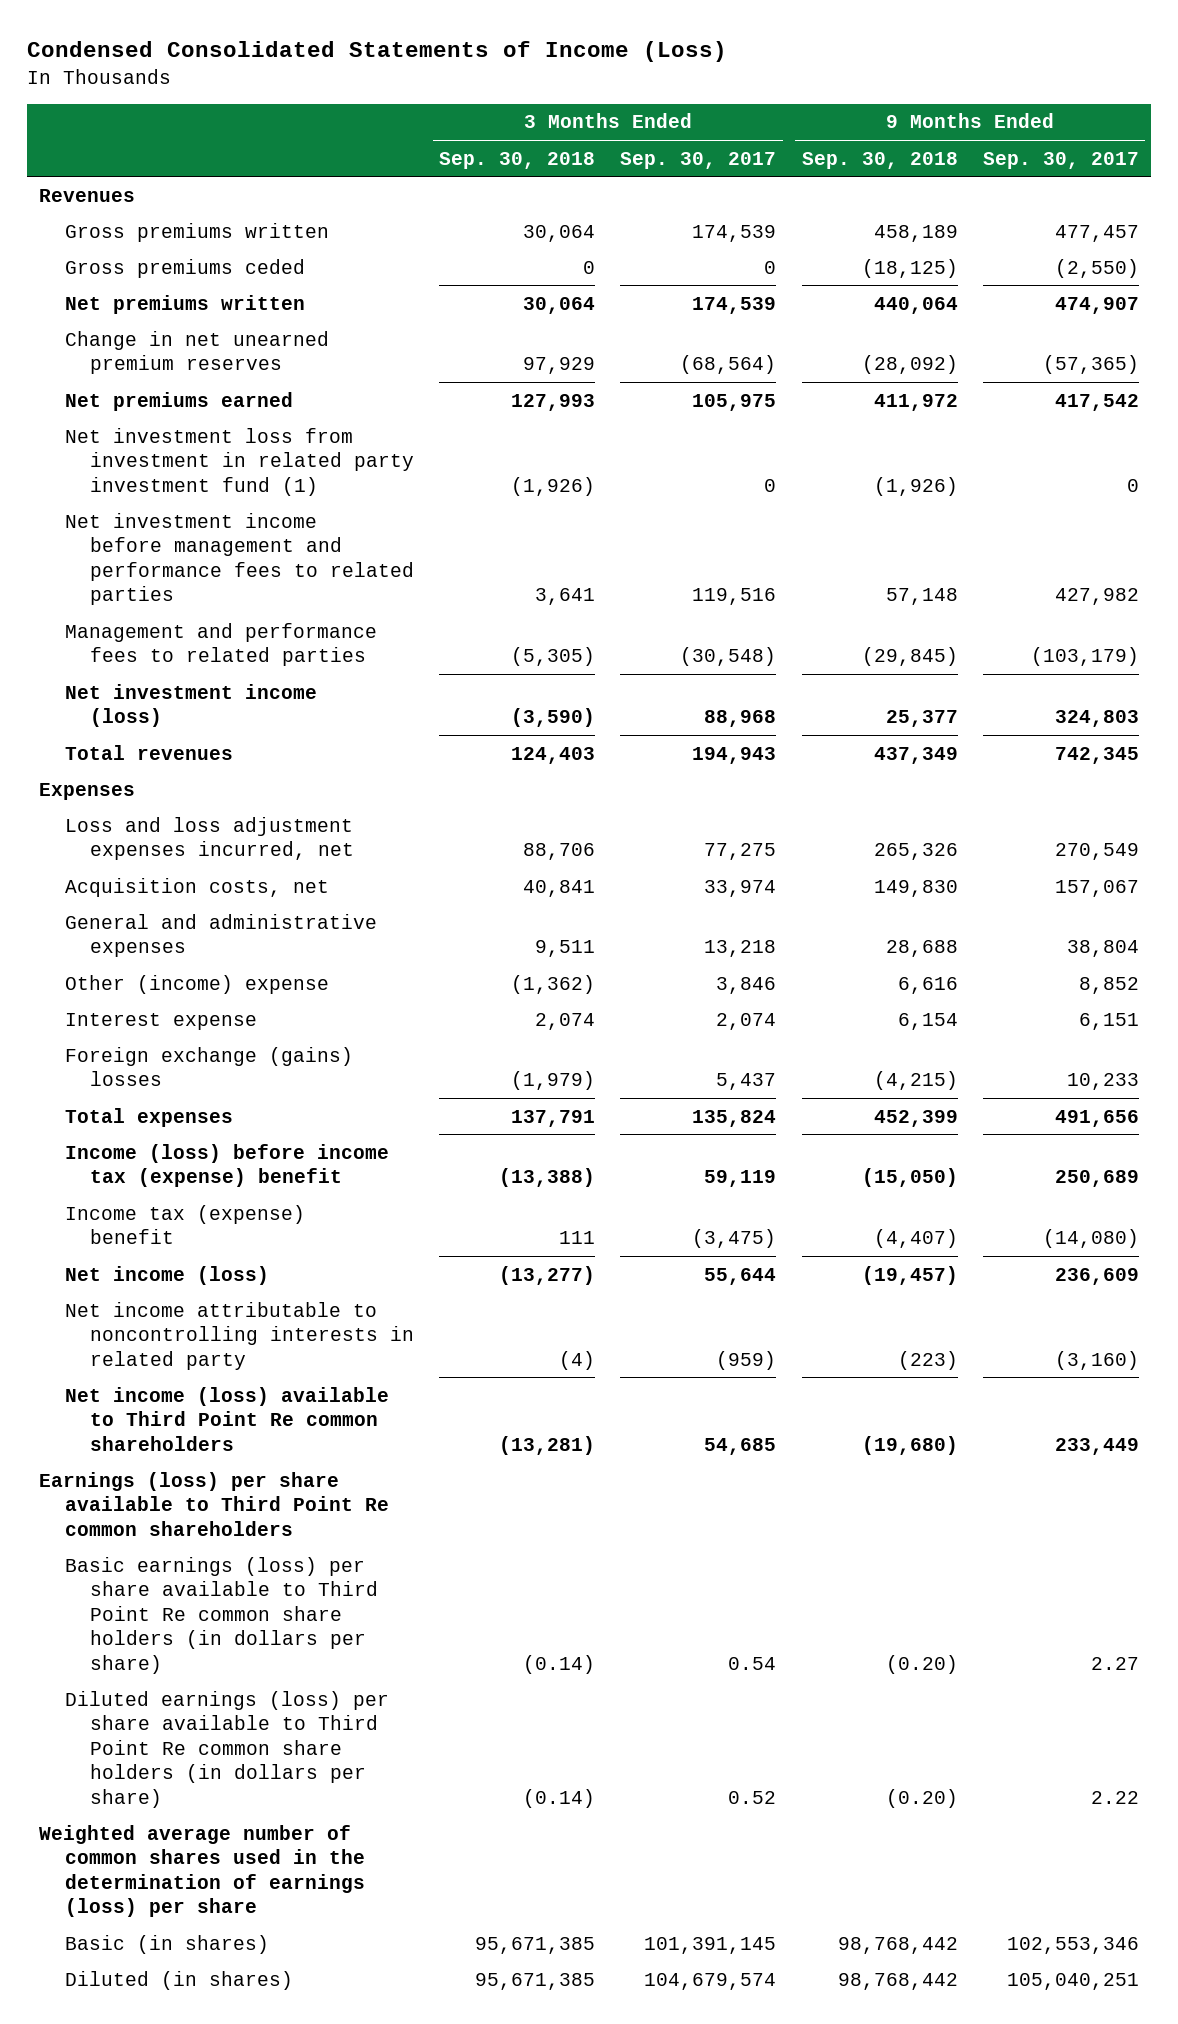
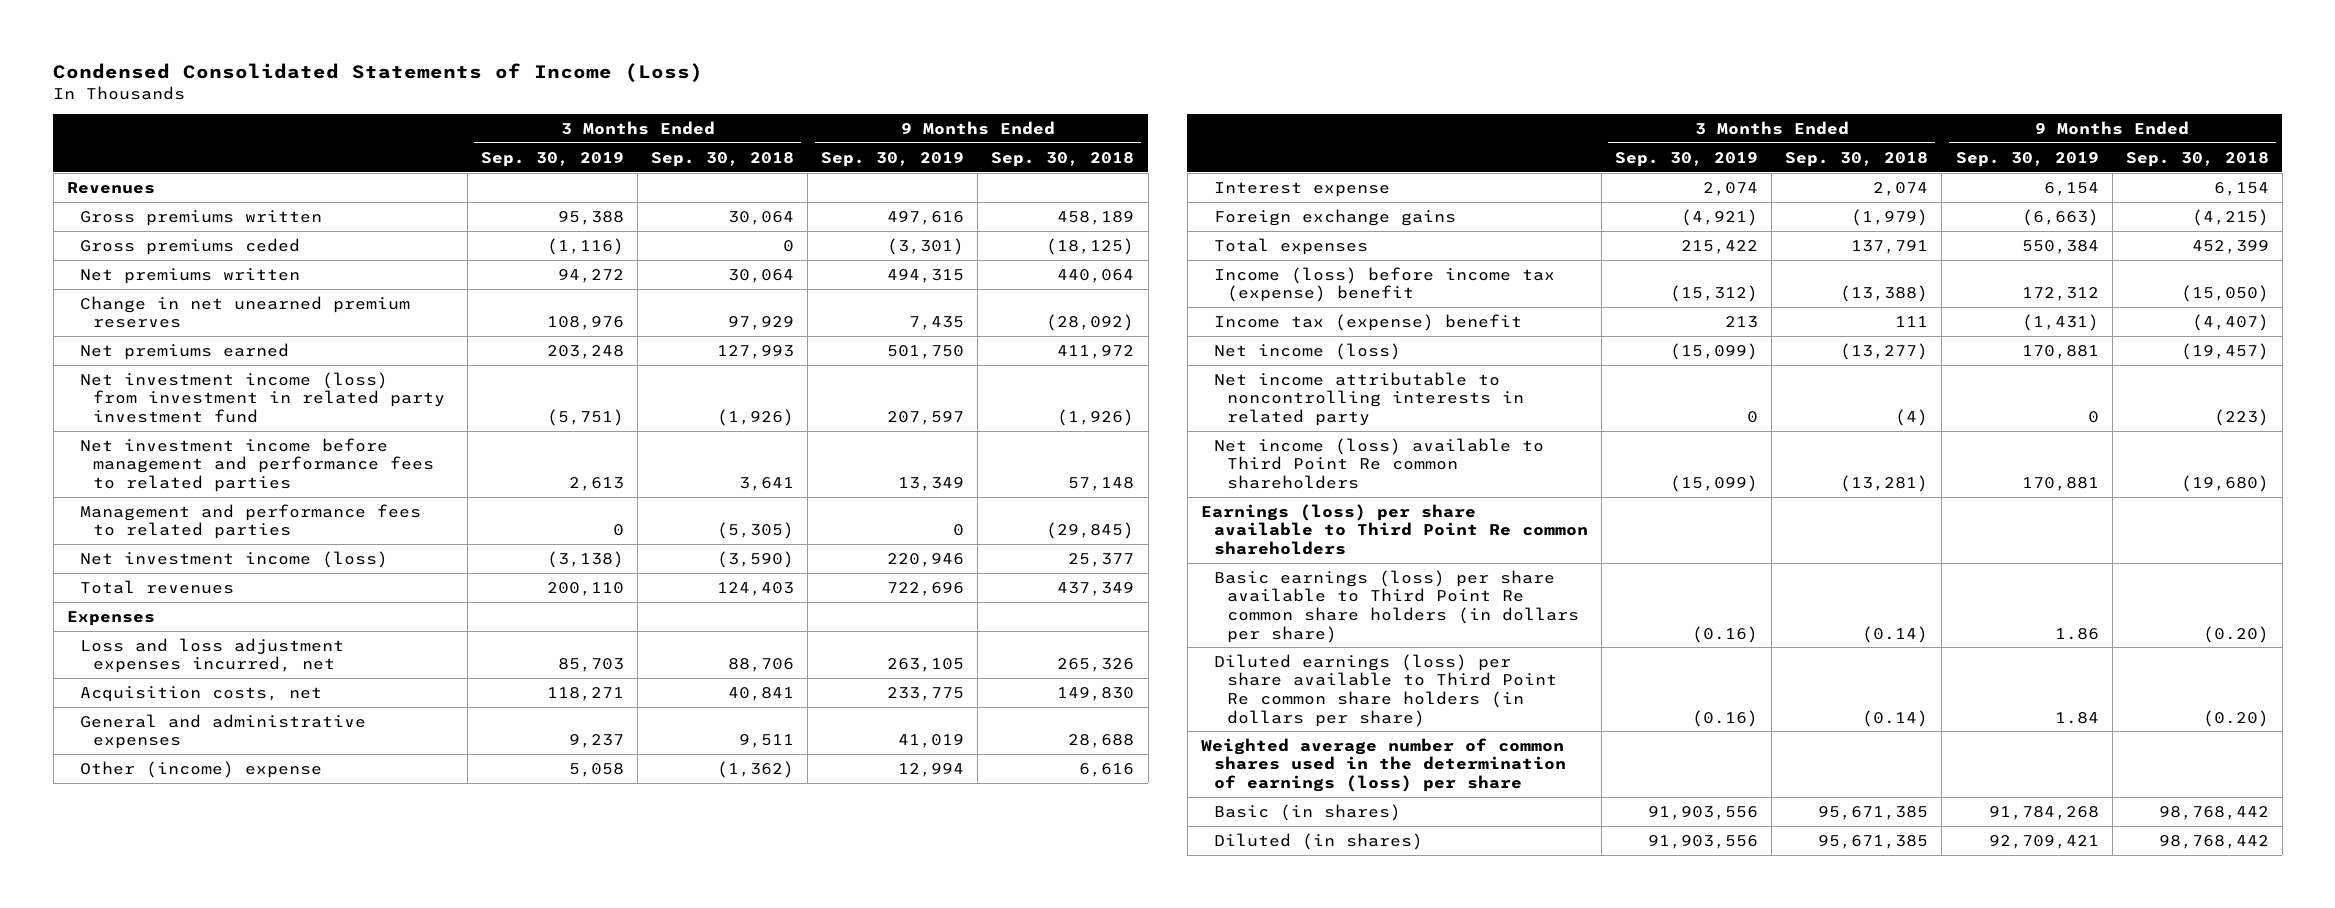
- | 3 Months Ended Sep. 30, 2018 | 3 Months Ended Sep. 30, 2017 | 9 Months Ended Sep. 30, 2018 | 9 Months Ended Sep. 30, 2017
+ | 3 Months Ended Sep. 30, 2019 | 3 Months Ended Sep. 30, 2018 | 9 Months Ended Sep. 30, 2019 | 9 Months Ended Sep. 30, 2018
- Net investment loss from investment in related party investment fund (1) | (1,926) | 0 | (1,926) | 0
+ Net investment income (loss) from investment in related party investment fund | (5,751) | (1,926) | 207,597 | (1,926)
- Foreign exchange (gains) losses | (1,979) | 5,437 | (4,215) | 10,233
+ Foreign exchange gains | (4,921) | (1,979) | (6,663) | (4,215)

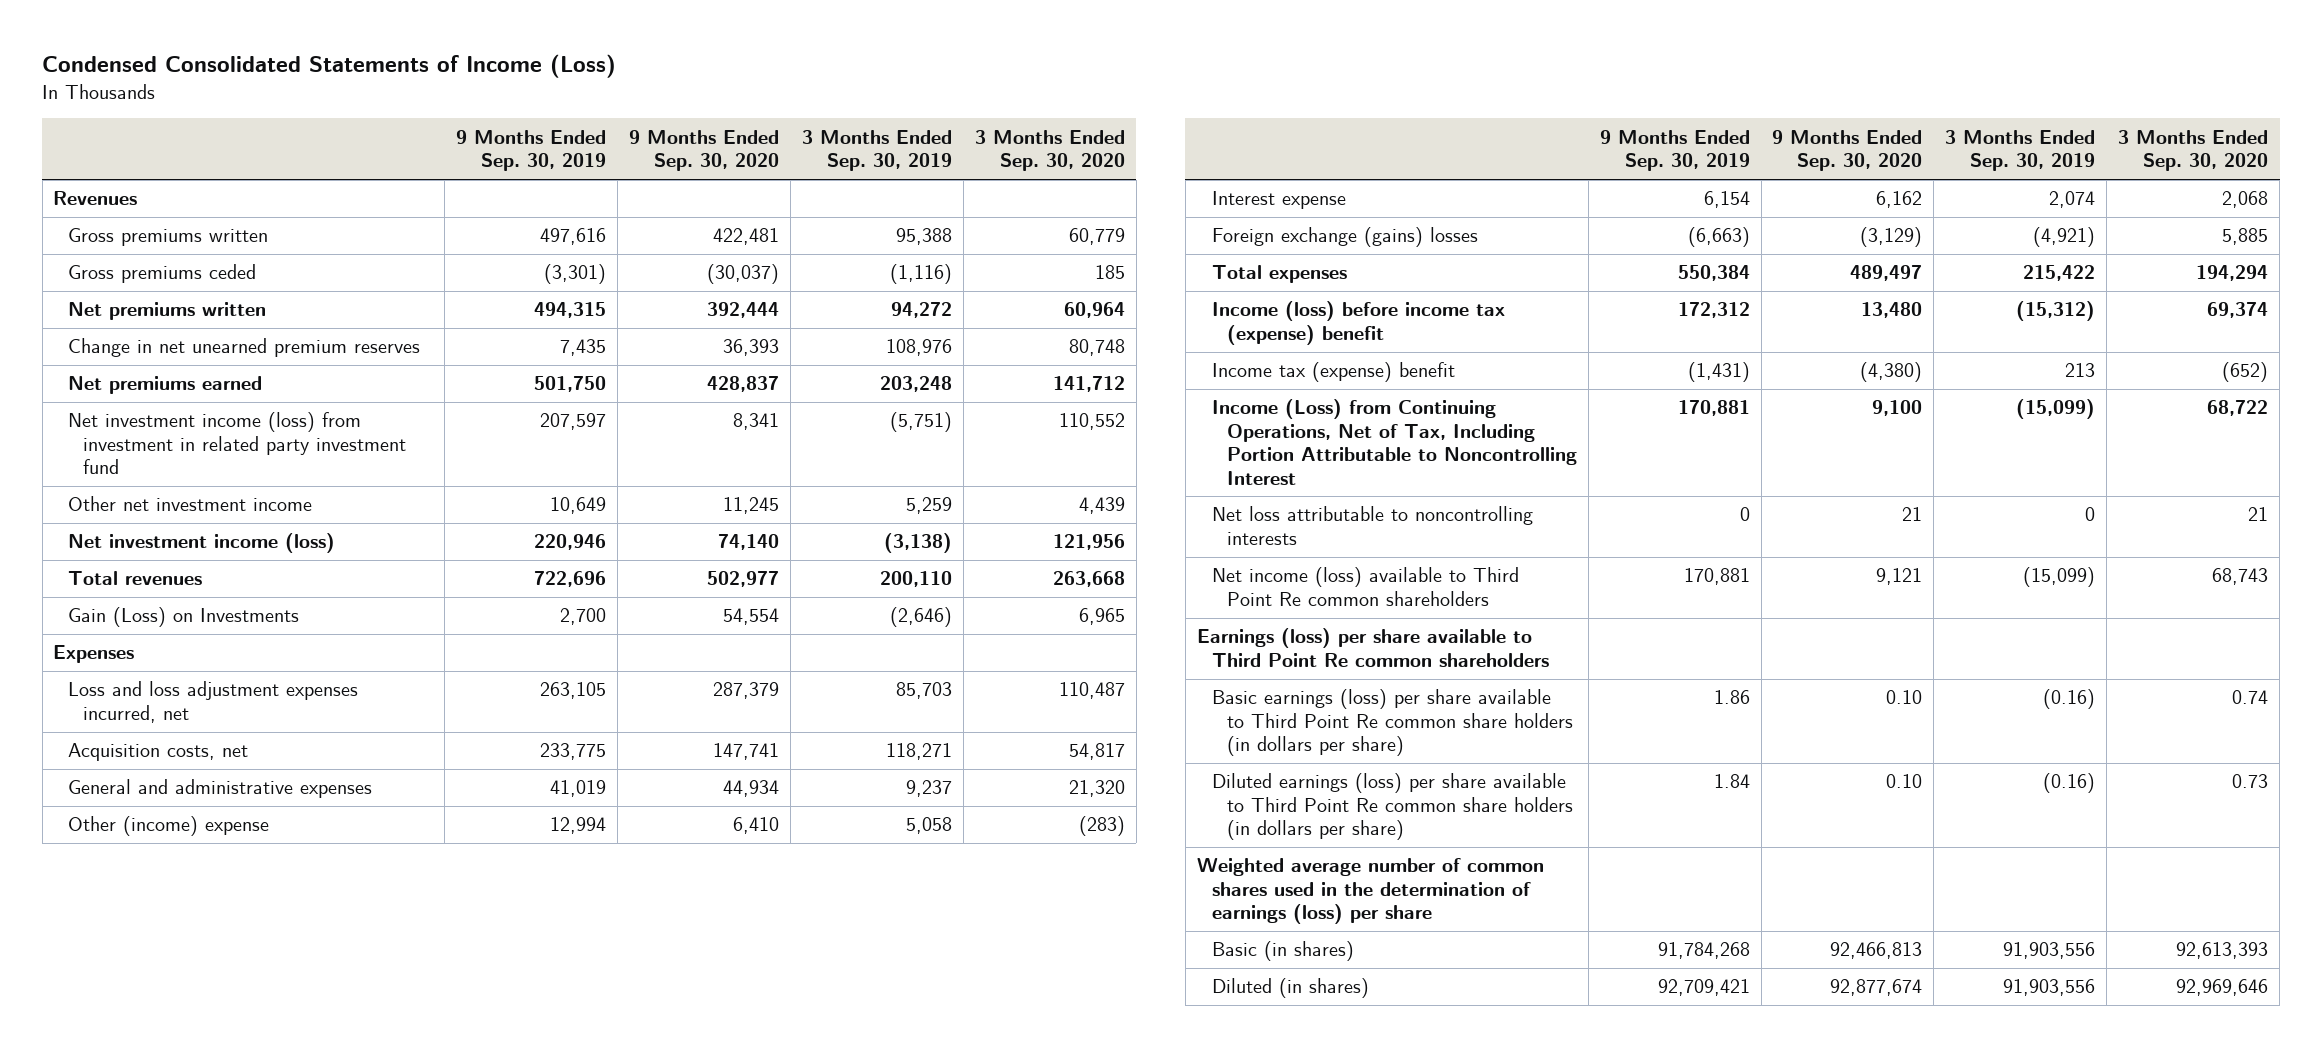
- | 3 Months Ended Sep. 30, 2019 | 3 Months Ended Sep. 30, 2018 | 9 Months Ended Sep. 30, 2019 | 9 Months Ended Sep. 30, 2018
+ | 9 Months Ended Sep. 30, 2019 | 9 Months Ended Sep. 30, 2020 | 3 Months Ended Sep. 30, 2019 | 3 Months Ended Sep. 30, 2020
- Net investment income before management and performance fees to related parties | 2,613 | 3,641 | 13,349 | 57,148
- Management and performance fees to related parties | 0 | (5,305) | 0 | (29,845)
+ Other net investment income | 10,649 | 11,245 | 5,259 | 4,439
+ Gain (Loss) on Investments | 2,700 | 54,554 | (2,646) | 6,965
- Foreign exchange gains | (4,921) | (1,979) | (6,663) | (4,215)
+ Foreign exchange (gains) losses | (6,663) | (3,129) | (4,921) | 5,885
- Net income (loss) | (15,099) | (13,277) | 170,881 | (19,457)
- Net income attributable to noncontrolling interests in related party | 0 | (4) | 0 | (223)
+ Income (Loss) from Continuing Operations, Net of Tax, Including Portion Attributable to Noncontrolling Interest | 170,881 | 9,100 | (15,099) | 68,722
+ Net loss attributable to noncontrolling interests | 0 | 21 | 0 | 21

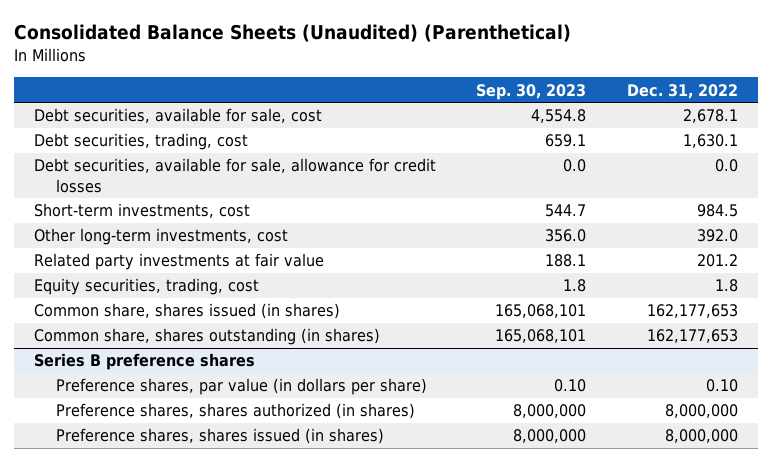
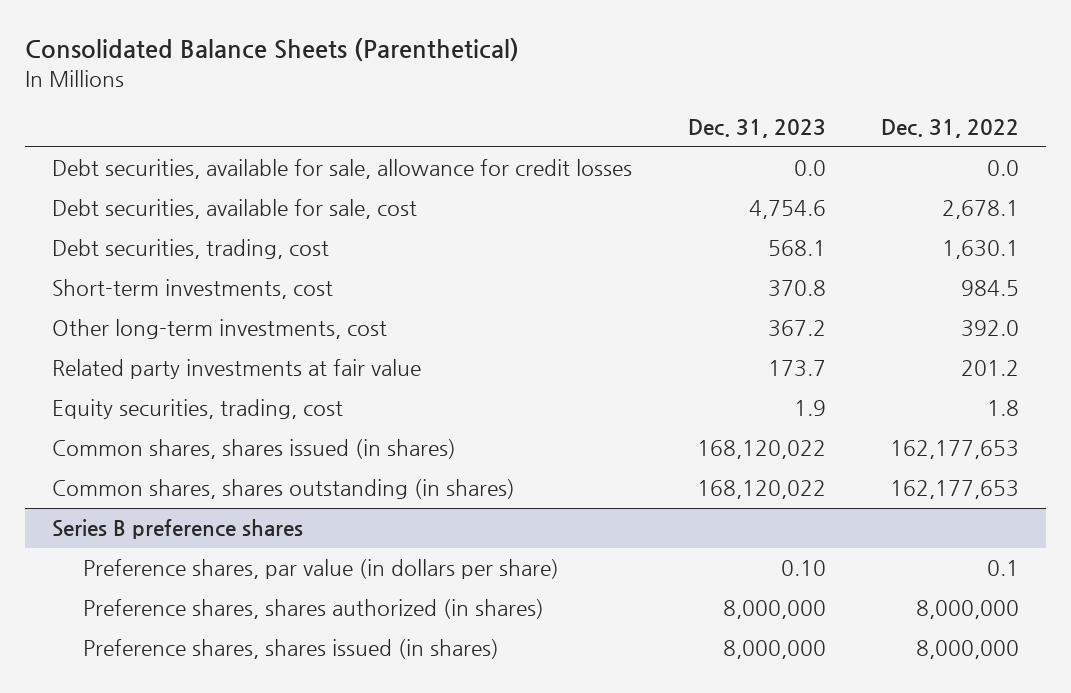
- Consolidated Balance Sheets (Unaudited) (Parenthetical)
+ Consolidated Balance Sheets (Parenthetical)
- | Sep. 30, 2023 | Dec. 31, 2022
+ | Dec. 31, 2023 | Dec. 31, 2022
moved up: Debt securities, available for sale, allowance for credit losses | 0.0 | 0.0
- Common share, shares issued (in shares) | 165,068,101 | 162,177,653
- Common share, shares outstanding (in shares) | 165,068,101 | 162,177,653
+ Common shares, shares issued (in shares) | 168,120,022 | 162,177,653
+ Common shares, shares outstanding (in shares) | 168,120,022 | 162,177,653
@ Series B preference shares
- Preference shares, par value (in dollars per share) | 0.10 | 0.10
+ Preference shares, par value (in dollars per share) | 0.10 | 0.1

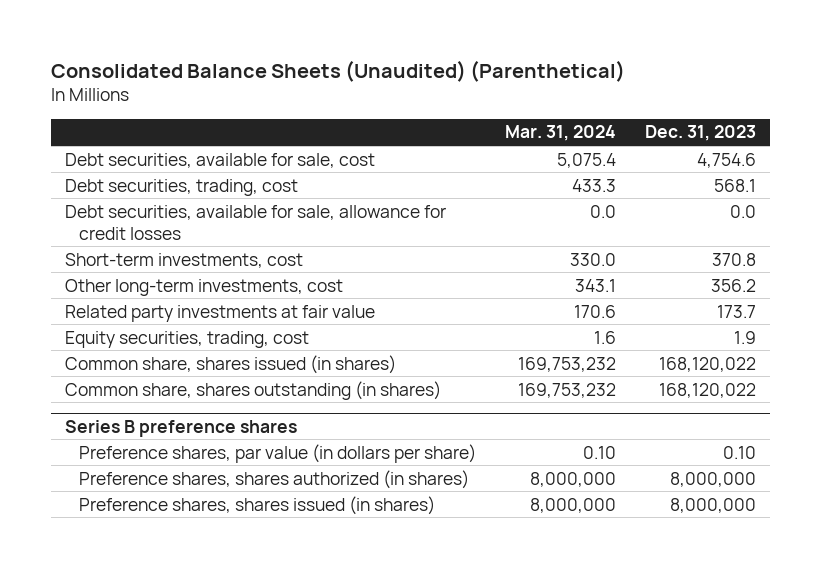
- Consolidated Balance Sheets (Parenthetical)
+ Consolidated Balance Sheets (Unaudited) (Parenthetical)
- | Dec. 31, 2023 | Dec. 31, 2022
+ | Mar. 31, 2024 | Dec. 31, 2023
moved down: Debt securities, available for sale, allowance for credit losses | 0.0 | 0.0
- Other long-term investments, cost | 367.2 | 392.0
+ Other long-term investments, cost | 343.1 | 356.2
- Common shares, shares issued (in shares) | 168,120,022 | 162,177,653
- Common shares, shares outstanding (in shares) | 168,120,022 | 162,177,653
+ Common share, shares issued (in shares) | 169,753,232 | 168,120,022
+ Common share, shares outstanding (in shares) | 169,753,232 | 168,120,022

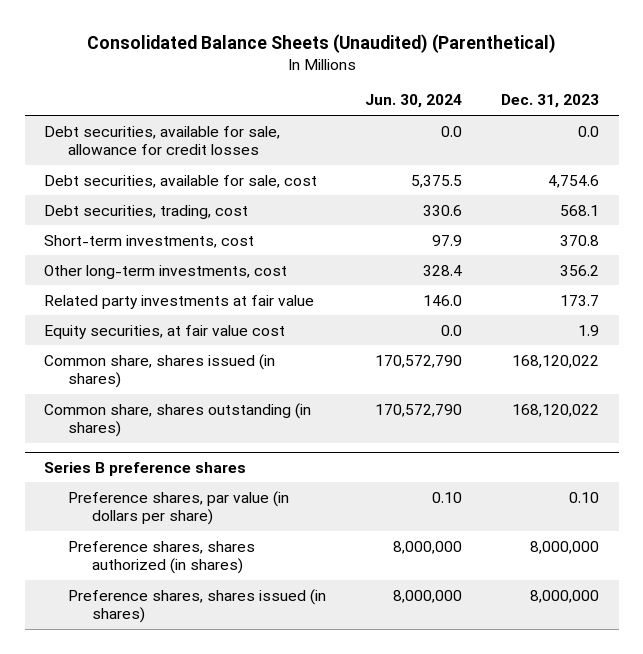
- | Mar. 31, 2024 | Dec. 31, 2023
+ | Jun. 30, 2024 | Dec. 31, 2023
moved up: Debt securities, available for sale, allowance for credit losses | 0.0 | 0.0
- Equity securities, trading, cost | 1.6 | 1.9
+ Equity securities, at fair value cost | 0.0 | 1.9

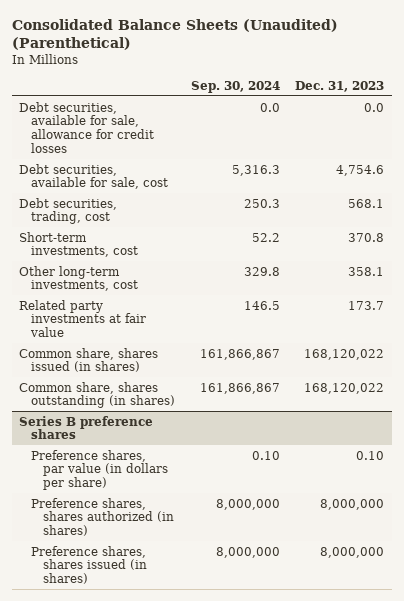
- | Jun. 30, 2024 | Dec. 31, 2023
+ | Sep. 30, 2024 | Dec. 31, 2023
- Other long-term investments, cost | 328.4 | 356.2
+ Other long-term investments, cost | 329.8 | 358.1
- Equity securities, at fair value cost | 0.0 | 1.9

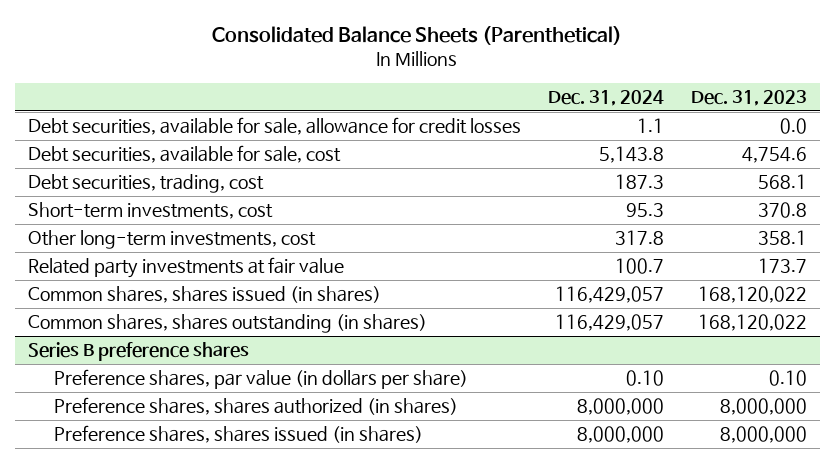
- Consolidated Balance Sheets (Unaudited) (Parenthetical)
+ Consolidated Balance Sheets (Parenthetical)
- | Sep. 30, 2024 | Dec. 31, 2023
+ | Dec. 31, 2024 | Dec. 31, 2023
- Common share, shares issued (in shares) | 161,866,867 | 168,120,022
- Common share, shares outstanding (in shares) | 161,866,867 | 168,120,022
+ Common shares, shares issued (in shares) | 116,429,057 | 168,120,022
+ Common shares, shares outstanding (in shares) | 116,429,057 | 168,120,022

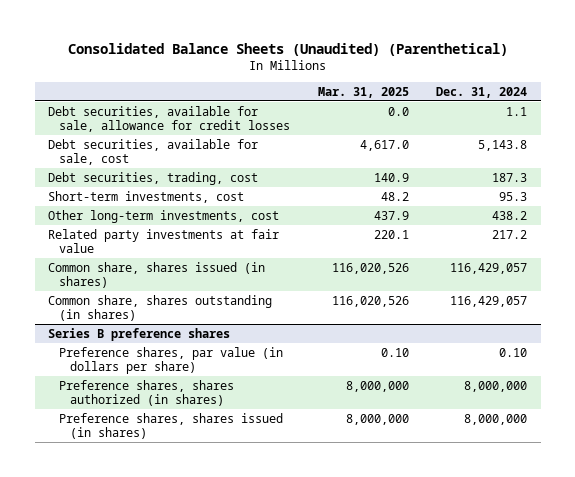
- Consolidated Balance Sheets (Parenthetical)
+ Consolidated Balance Sheets (Unaudited) (Parenthetical)
- | Dec. 31, 2024 | Dec. 31, 2023
+ | Mar. 31, 2025 | Dec. 31, 2024
- Other long-term investments, cost | 317.8 | 358.1
- Related party investments at fair value | 100.7 | 173.7
- Common shares, shares issued (in shares) | 116,429,057 | 168,120,022
- Common shares, shares outstanding (in shares) | 116,429,057 | 168,120,022
+ Other long-term investments, cost | 437.9 | 438.2
+ Related party investments at fair value | 220.1 | 217.2
+ Common share, shares issued (in shares) | 116,020,526 | 116,429,057
+ Common share, shares outstanding (in shares) | 116,020,526 | 116,429,057

